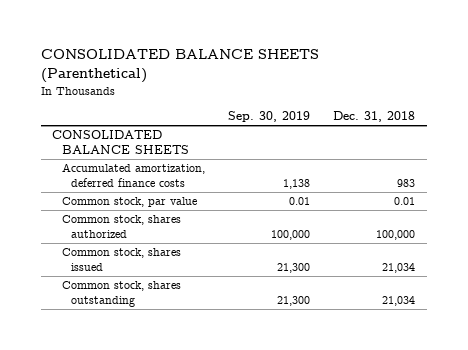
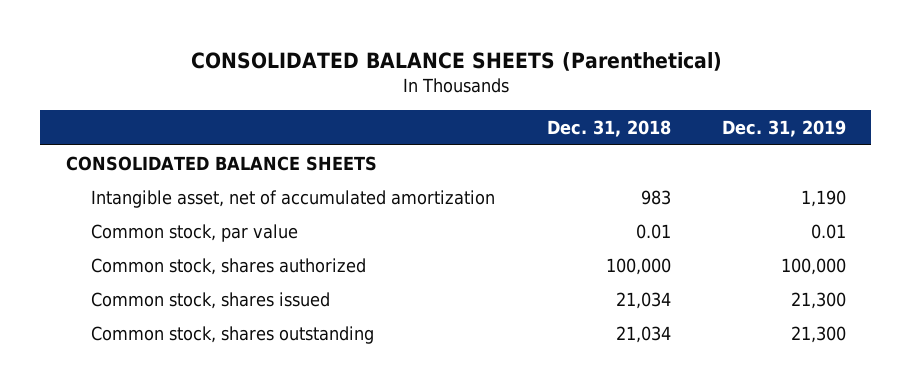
- | Sep. 30, 2019 | Dec. 31, 2018
+ | Dec. 31, 2018 | Dec. 31, 2019
- Accumulated amortization, deferred finance costs | 1,138 | 983
+ Intangible asset, net of accumulated amortization | 983 | 1,190

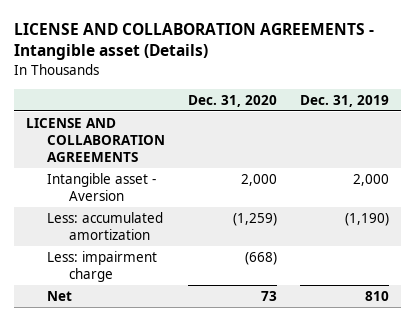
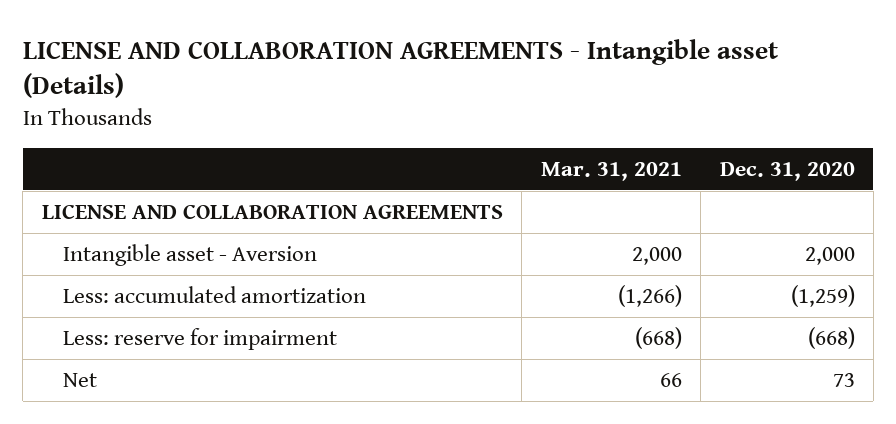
- | Dec. 31, 2020 | Dec. 31, 2019
+ | Mar. 31, 2021 | Dec. 31, 2020
- Less: impairment charge | (668) |
+ Less: reserve for impairment | (668) | (668)

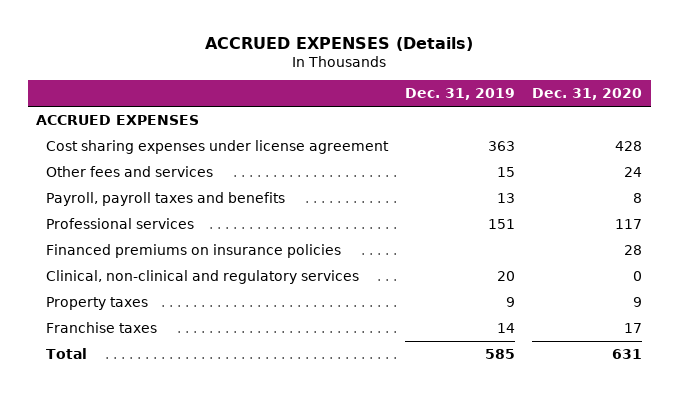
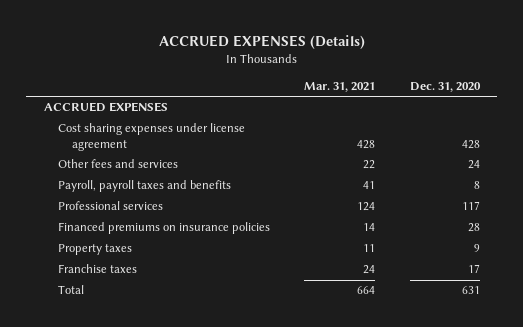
- | Dec. 31, 2019 | Dec. 31, 2020
+ | Mar. 31, 2021 | Dec. 31, 2020
- Clinical, non-clinical and regulatory services | 20 | 0

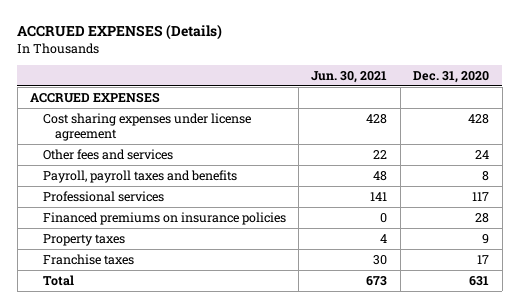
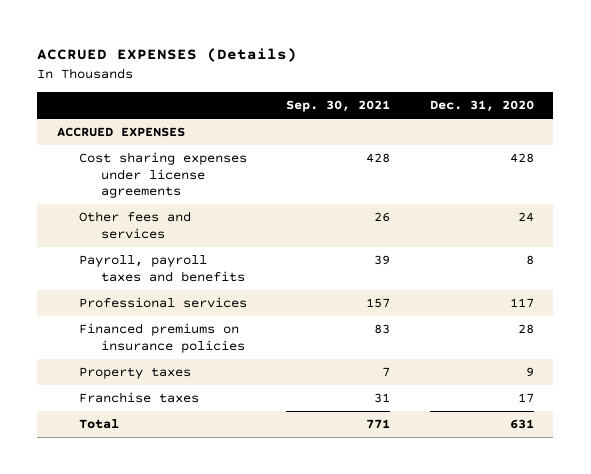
- | Jun. 30, 2021 | Dec. 31, 2020
+ | Sep. 30, 2021 | Dec. 31, 2020
- Cost sharing expenses under license agreement | 428 | 428
+ Cost sharing expenses under license agreements | 428 | 428

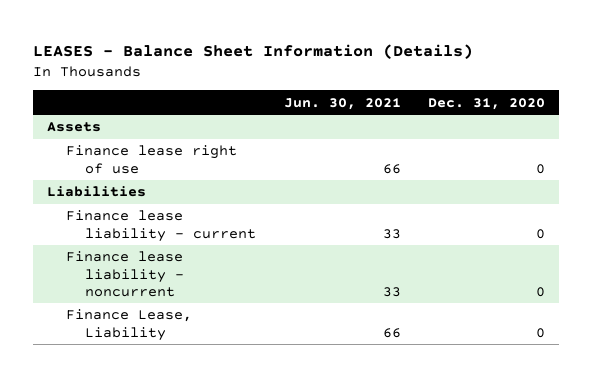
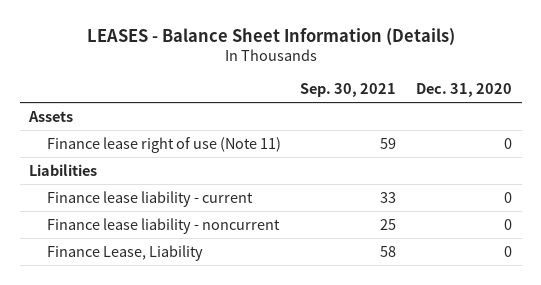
- | Jun. 30, 2021 | Dec. 31, 2020
+ | Sep. 30, 2021 | Dec. 31, 2020
- Finance lease right of use | 66 | 0
+ Finance lease right of use (Note 11) | 59 | 0

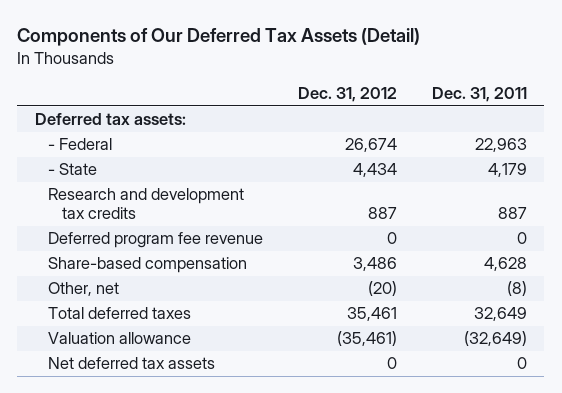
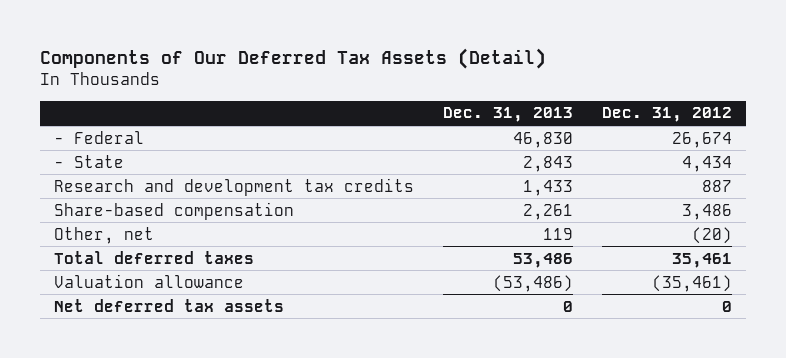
- | Dec. 31, 2012 | Dec. 31, 2011
+ | Dec. 31, 2013 | Dec. 31, 2012
- Deferred tax assets:
- Deferred program fee revenue | 0 | 0

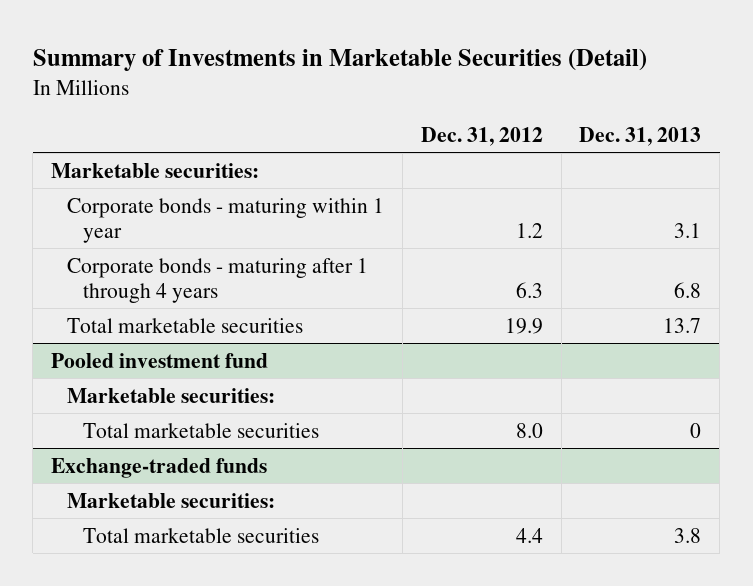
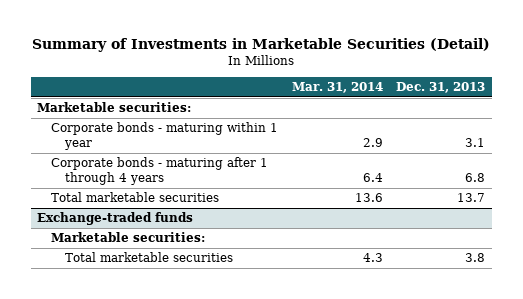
- | Dec. 31, 2012 | Dec. 31, 2013
+ | Mar. 31, 2014 | Dec. 31, 2013
- Pooled investment fund
- Marketable securities:
- Total marketable securities | 8.0 | 0

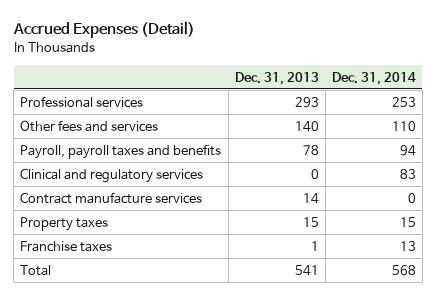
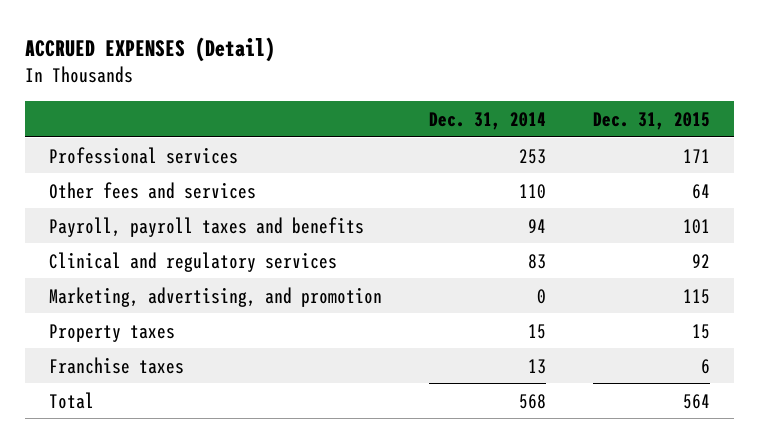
- Accrued Expenses (Detail)
+ ACCRUED EXPENSES (Detail)
- | Dec. 31, 2013 | Dec. 31, 2014
+ | Dec. 31, 2014 | Dec. 31, 2015
- Contract manufacture services | 14 | 0
+ Marketing, advertising, and promotion | 0 | 115

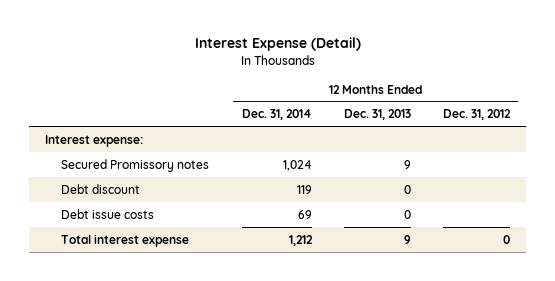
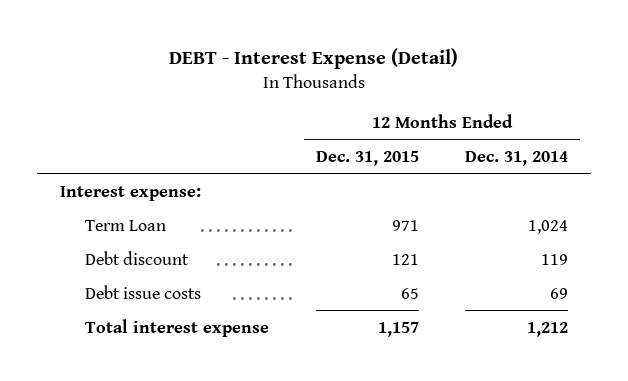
- Interest Expense (Detail)
+ DEBT - Interest Expense (Detail)
- | 12 Months Ended Dec. 31, 2014 | 12 Months Ended Dec. 31, 2013 | 12 Months Ended Dec. 31, 2012
+ | 12 Months Ended Dec. 31, 2015 | 12 Months Ended Dec. 31, 2014
- Secured Promissory notes | 1,024 | 9 |
+ Term Loan | 971 | 1,024

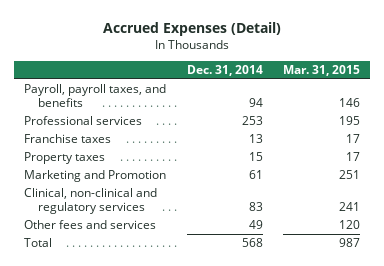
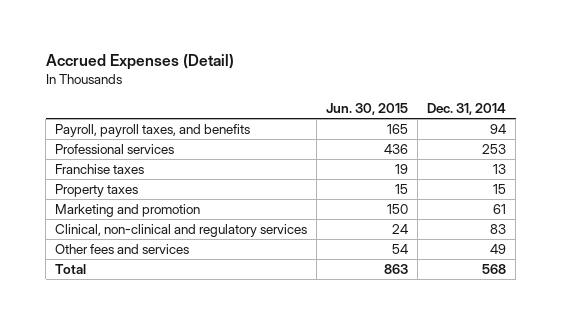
- | Dec. 31, 2014 | Mar. 31, 2015
+ | Jun. 30, 2015 | Dec. 31, 2014
- Marketing and Promotion | 61 | 251
+ Marketing and promotion | 150 | 61

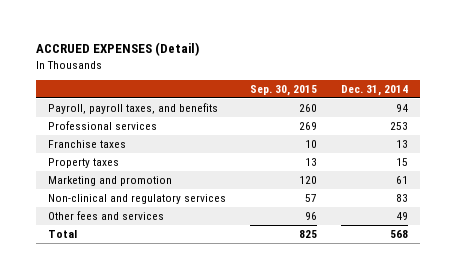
- Accrued Expenses (Detail)
+ ACCRUED EXPENSES (Detail)
- | Jun. 30, 2015 | Dec. 31, 2014
+ | Sep. 30, 2015 | Dec. 31, 2014
- Clinical, non-clinical and regulatory services | 24 | 83
+ Non-clinical and regulatory services | 57 | 83

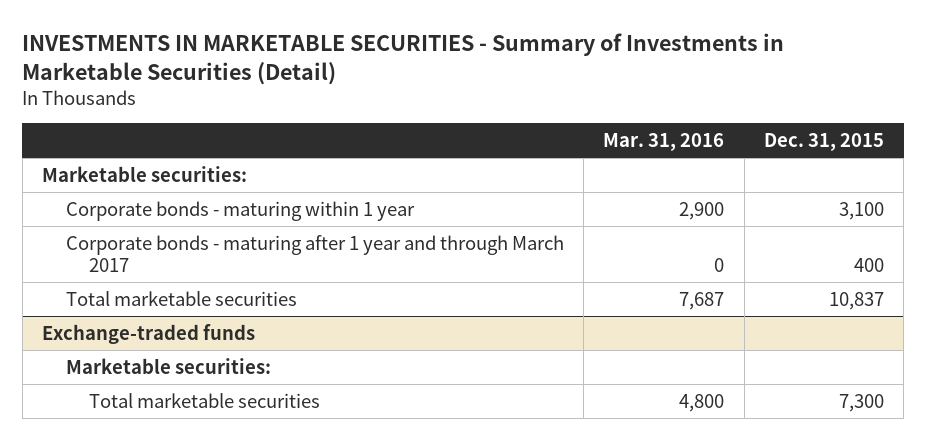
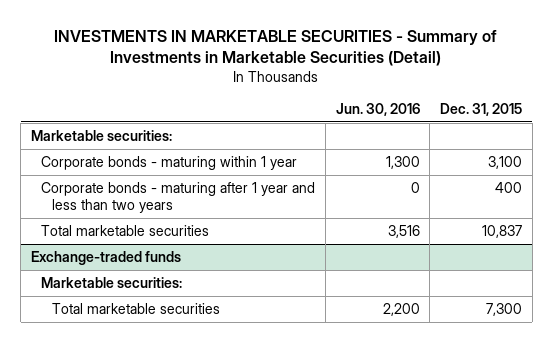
- | Mar. 31, 2016 | Dec. 31, 2015
+ | Jun. 30, 2016 | Dec. 31, 2015
- Corporate bonds - maturing after 1 year and through March 2017 | 0 | 400
+ Corporate bonds - maturing after 1 year and less than two years | 0 | 400

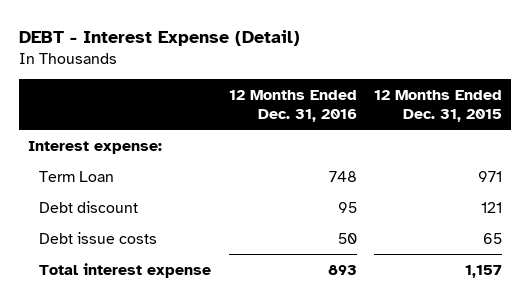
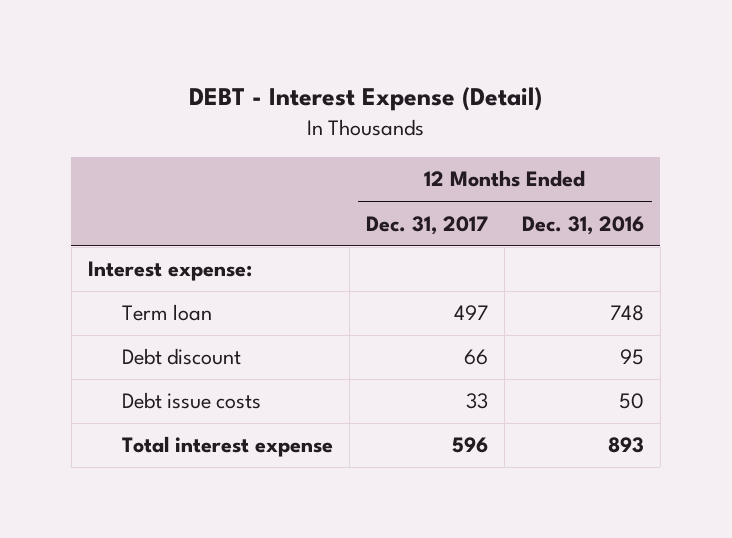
- | 12 Months Ended Dec. 31, 2016 | 12 Months Ended Dec. 31, 2015
+ | 12 Months Ended Dec. 31, 2017 | 12 Months Ended Dec. 31, 2016
- Term Loan | 748 | 971
+ Term loan | 497 | 748

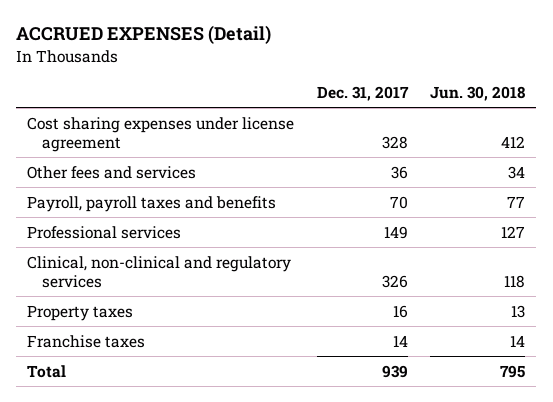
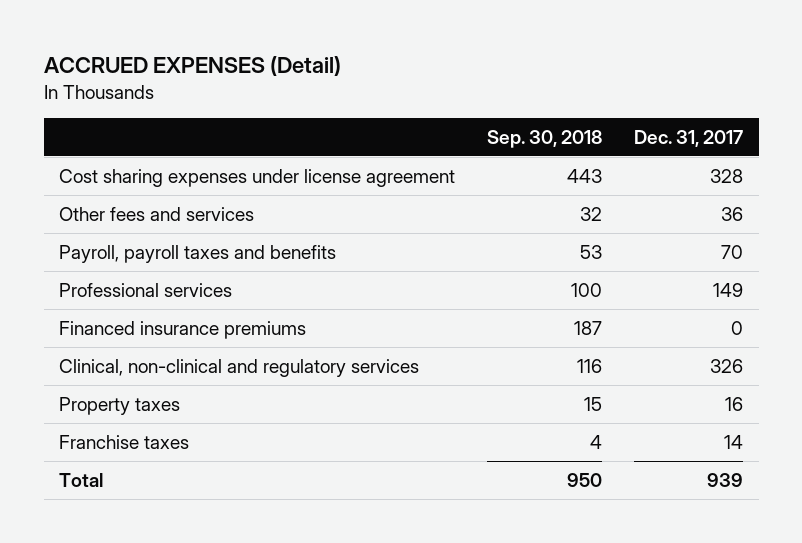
- | Dec. 31, 2017 | Jun. 30, 2018
+ | Sep. 30, 2018 | Dec. 31, 2017
+ Financed insurance premiums | 187 | 0

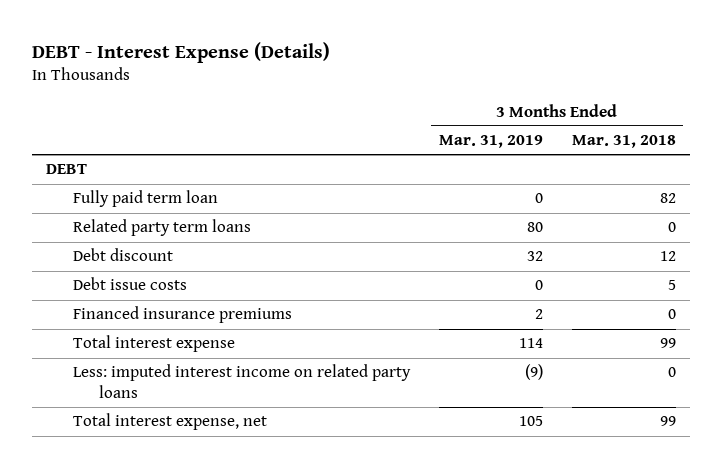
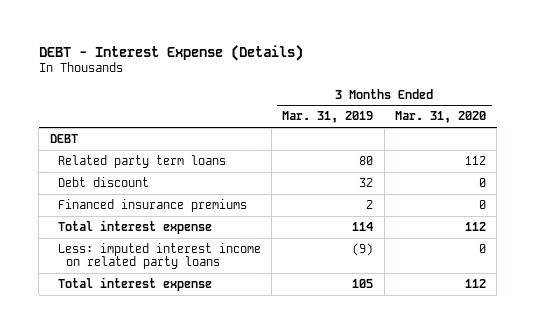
- | 3 Months Ended Mar. 31, 2019 | 3 Months Ended Mar. 31, 2018
+ | 3 Months Ended Mar. 31, 2019 | 3 Months Ended Mar. 31, 2020
- Fully paid term loan | 0 | 82
- Debt issue costs | 0 | 5
- Total interest expense, net | 105 | 99
+ Total interest expense | 105 | 112

